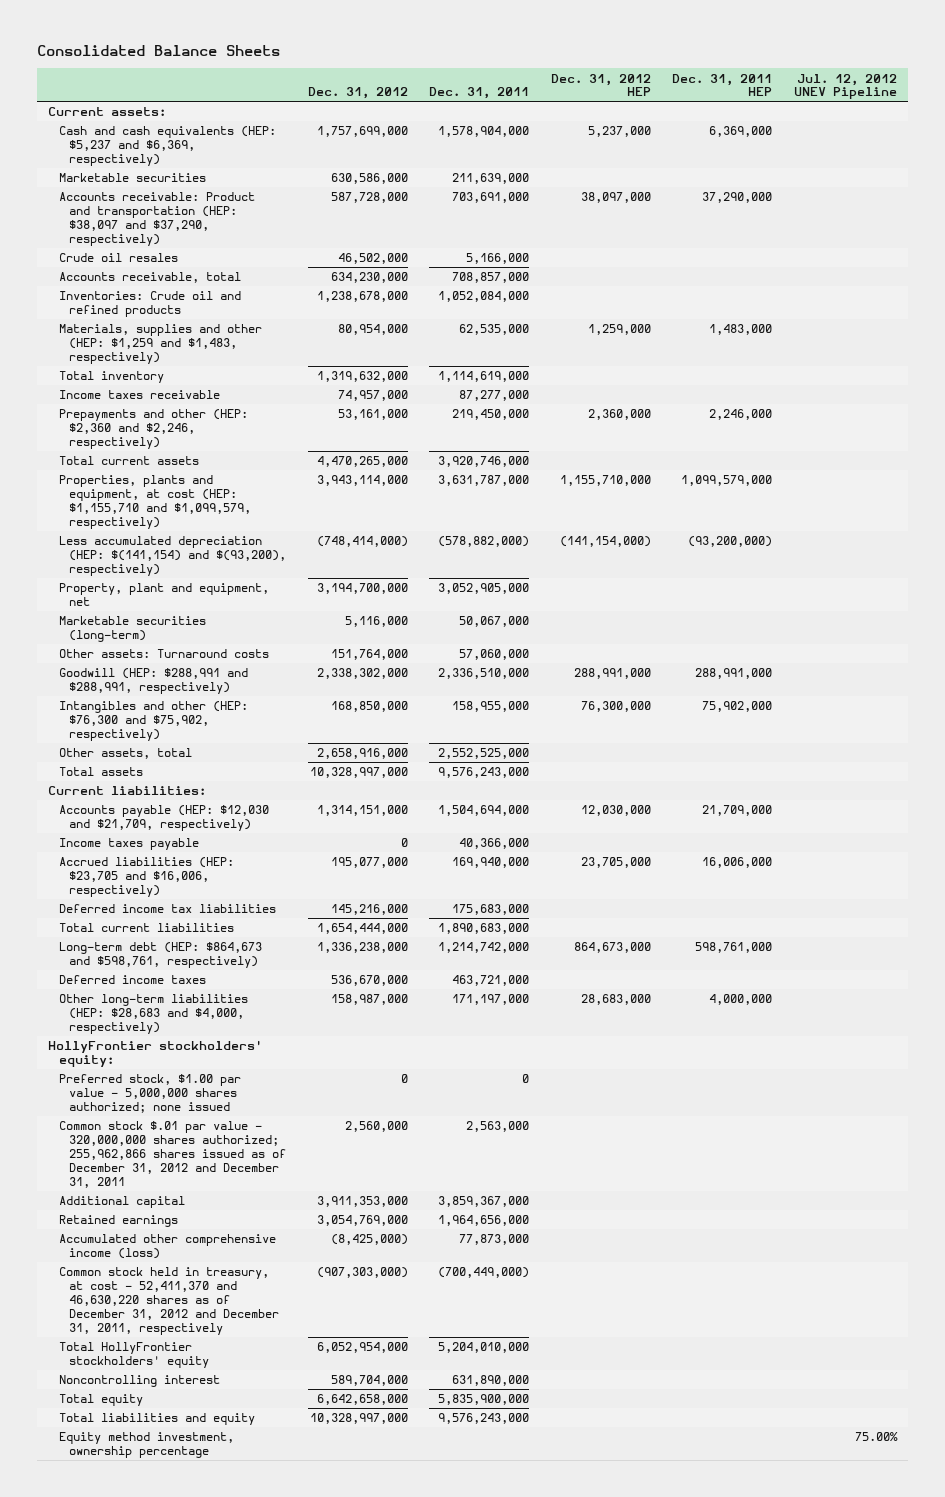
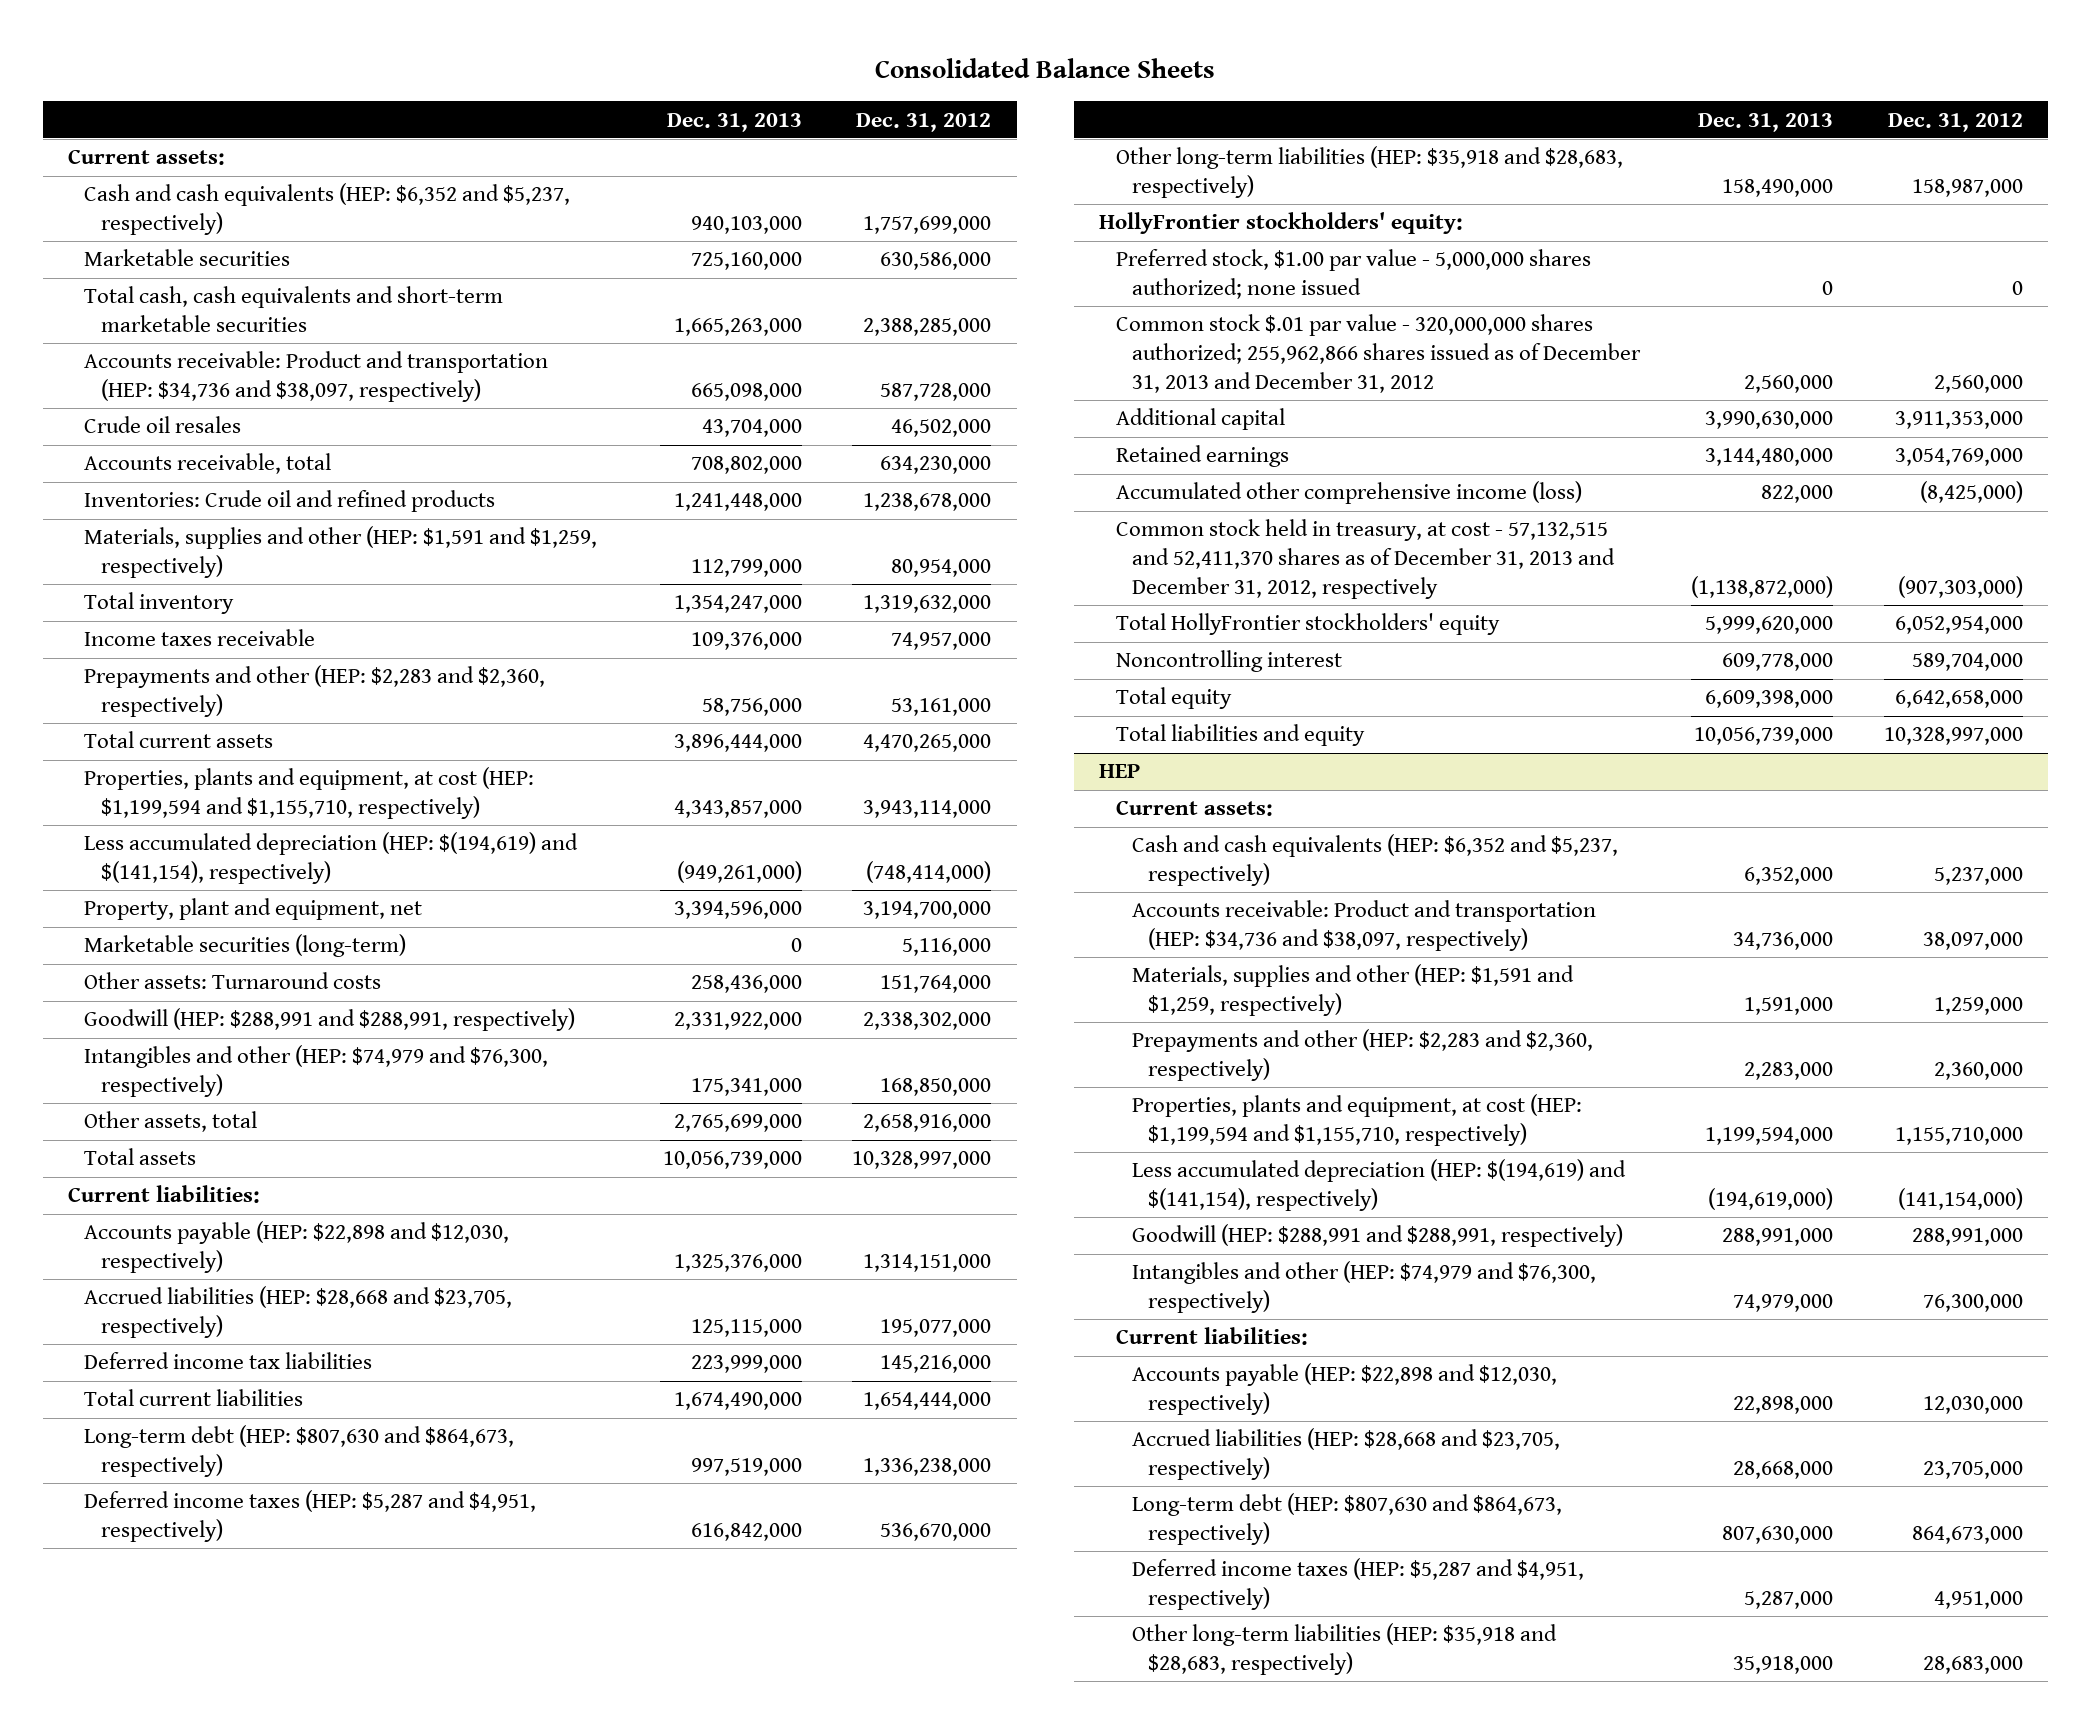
- | Dec. 31, 2012 | Dec. 31, 2011 | Dec. 31, 2012 HEP | Dec. 31, 2011 HEP | Jul. 12, 2012 UNEV Pipeline
+ | Dec. 31, 2013 | Dec. 31, 2012
- Cash and cash equivalents (HEP: $5,237 and $6,369, respectively) | 1,757,699,000 | 1,578,904,000 | 5,237,000 | 6,369,000 |
+ Cash and cash equivalents (HEP: $6,352 and $5,237, respectively) | 940,103,000 | 1,757,699,000
- Accounts receivable: Product and transportation (HEP: $38,097 and $37,290, respectively) | 587,728,000 | 703,691,000 | 38,097,000 | 37,290,000 |
+ Total cash, cash equivalents and short-term marketable securities | 1,665,263,000 | 2,388,285,000
+ Accounts receivable: Product and transportation (HEP: $34,736 and $38,097, respectively) | 665,098,000 | 587,728,000
- Materials, supplies and other (HEP: $1,259 and $1,483, respectively) | 80,954,000 | 62,535,000 | 1,259,000 | 1,483,000 |
+ Materials, supplies and other (HEP: $1,591 and $1,259, respectively) | 112,799,000 | 80,954,000
- Prepayments and other (HEP: $2,360 and $2,246, respectively) | 53,161,000 | 219,450,000 | 2,360,000 | 2,246,000 |
+ Prepayments and other (HEP: $2,283 and $2,360, respectively) | 58,756,000 | 53,161,000
- Properties, plants and equipment, at cost (HEP: $1,155,710 and $1,099,579, respectively) | 3,943,114,000 | 3,631,787,000 | 1,155,710,000 | 1,099,579,000 |
- Less accumulated depreciation (HEP: $(141,154) and $(93,200), respectively) | (748,414,000) | (578,882,000) | (141,154,000) | (93,200,000) |
+ Properties, plants and equipment, at cost (HEP: $1,199,594 and $1,155,710, respectively) | 4,343,857,000 | 3,943,114,000
+ Less accumulated depreciation (HEP: $(194,619) and $(141,154), respectively) | (949,261,000) | (748,414,000)
- Intangibles and other (HEP: $76,300 and $75,902, respectively) | 168,850,000 | 158,955,000 | 76,300,000 | 75,902,000 |
+ Intangibles and other (HEP: $74,979 and $76,300, respectively) | 175,341,000 | 168,850,000
- Accounts payable (HEP: $12,030 and $21,709, respectively) | 1,314,151,000 | 1,504,694,000 | 12,030,000 | 21,709,000 |
- Income taxes payable | 0 | 40,366,000 | | |
- Accrued liabilities (HEP: $23,705 and $16,006, respectively) | 195,077,000 | 169,940,000 | 23,705,000 | 16,006,000 |
+ Accounts payable (HEP: $22,898 and $12,030, respectively) | 1,325,376,000 | 1,314,151,000
+ Accrued liabilities (HEP: $28,668 and $23,705, respectively) | 125,115,000 | 195,077,000
- Long-term debt (HEP: $864,673 and $598,761, respectively) | 1,336,238,000 | 1,214,742,000 | 864,673,000 | 598,761,000 |
- Deferred income taxes | 536,670,000 | 463,721,000 | | |
- Other long-term liabilities (HEP: $28,683 and $4,000, respectively) | 158,987,000 | 171,197,000 | 28,683,000 | 4,000,000 |
+ Long-term debt (HEP: $807,630 and $864,673, respectively) | 997,519,000 | 1,336,238,000
+ Deferred income taxes (HEP: $5,287 and $4,951, respectively) | 616,842,000 | 536,670,000
+ Other long-term liabilities (HEP: $35,918 and $28,683, respectively) | 158,490,000 | 158,987,000
- Common stock $.01 par value - 320,000,000 shares authorized; 255,962,866 shares issued as of December 31, 2012 and December 31, 2011 | 2,560,000 | 2,563,000 | | |
+ Common stock $.01 par value - 320,000,000 shares authorized; 255,962,866 shares issued as of December 31, 2013 and December 31, 2012 | 2,560,000 | 2,560,000
- Common stock held in treasury, at cost - 52,411,370 and 46,630,220 shares as of December 31, 2012 and December 31, 2011, respectively | (907,303,000) | (700,449,000) | | |
+ Common stock held in treasury, at cost - 57,132,515 and 52,411,370 shares as of December 31, 2013 and December 31, 2012, respectively | (1,138,872,000) | (907,303,000)
- Equity method investment, ownership percentage | | | | | 75.00%
+ HEP
+ Current assets:
+ Cash and cash equivalents (HEP: $6,352 and $5,237, respectively) | 6,352,000 | 5,237,000
+ Accounts receivable: Product and transportation (HEP: $34,736 and $38,097, respectively) | 34,736,000 | 38,097,000
+ Materials, supplies and other (HEP: $1,591 and $1,259, respectively) | 1,591,000 | 1,259,000
+ Prepayments and other (HEP: $2,283 and $2,360, respectively) | 2,283,000 | 2,360,000
+ Properties, plants and equipment, at cost (HEP: $1,199,594 and $1,155,710, respectively) | 1,199,594,000 | 1,155,710,000
+ Less accumulated depreciation (HEP: $(194,619) and $(141,154), respectively) | (194,619,000) | (141,154,000)
+ Goodwill (HEP: $288,991 and $288,991, respectively) | 288,991,000 | 288,991,000
+ Intangibles and other (HEP: $74,979 and $76,300, respectively) | 74,979,000 | 76,300,000
+ Current liabilities:
+ Accounts payable (HEP: $22,898 and $12,030, respectively) | 22,898,000 | 12,030,000
+ Accrued liabilities (HEP: $28,668 and $23,705, respectively) | 28,668,000 | 23,705,000
+ Long-term debt (HEP: $807,630 and $864,673, respectively) | 807,630,000 | 864,673,000
+ Deferred income taxes (HEP: $5,287 and $4,951, respectively) | 5,287,000 | 4,951,000
+ Other long-term liabilities (HEP: $35,918 and $28,683, respectively) | 35,918,000 | 28,683,000

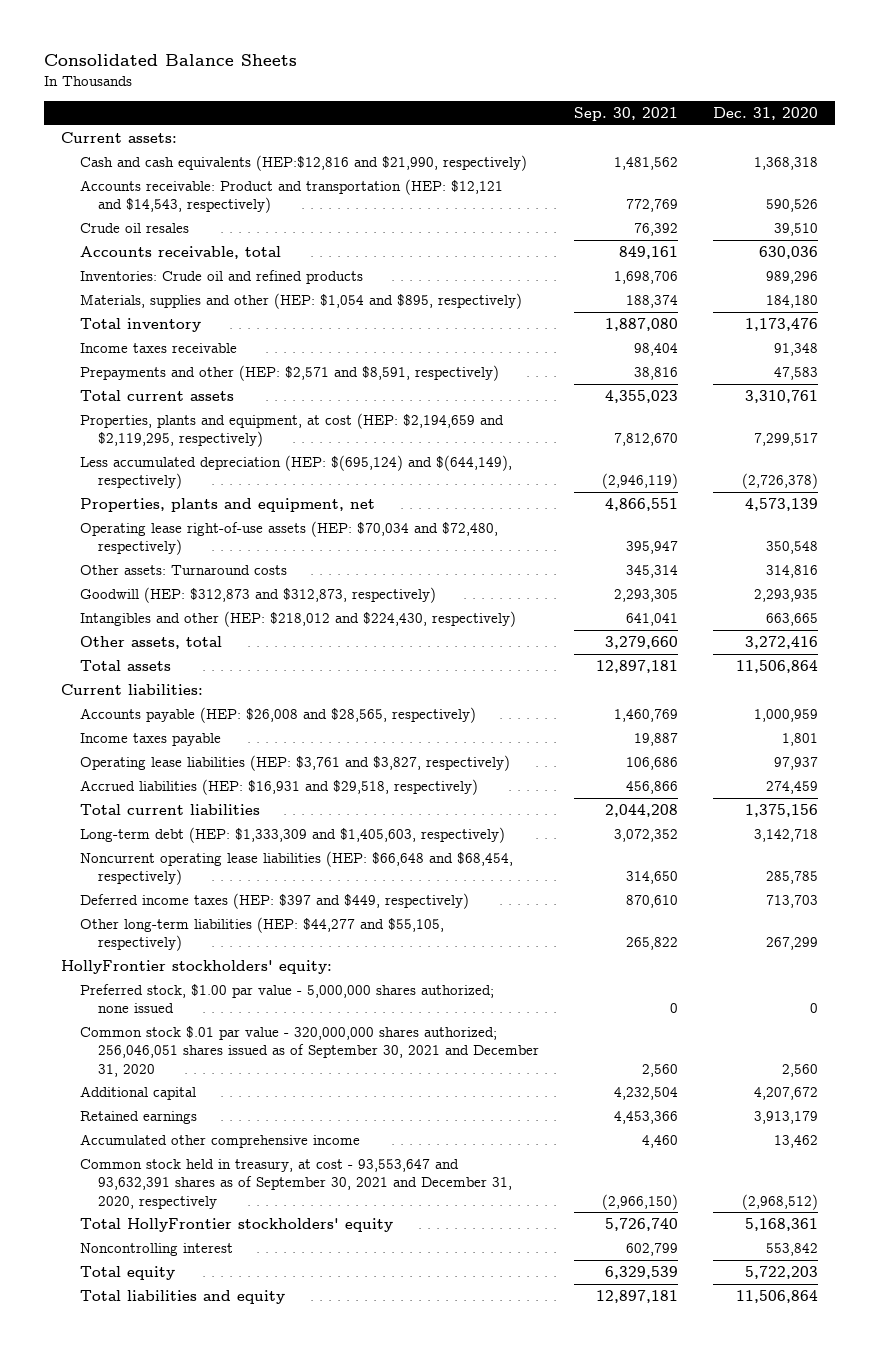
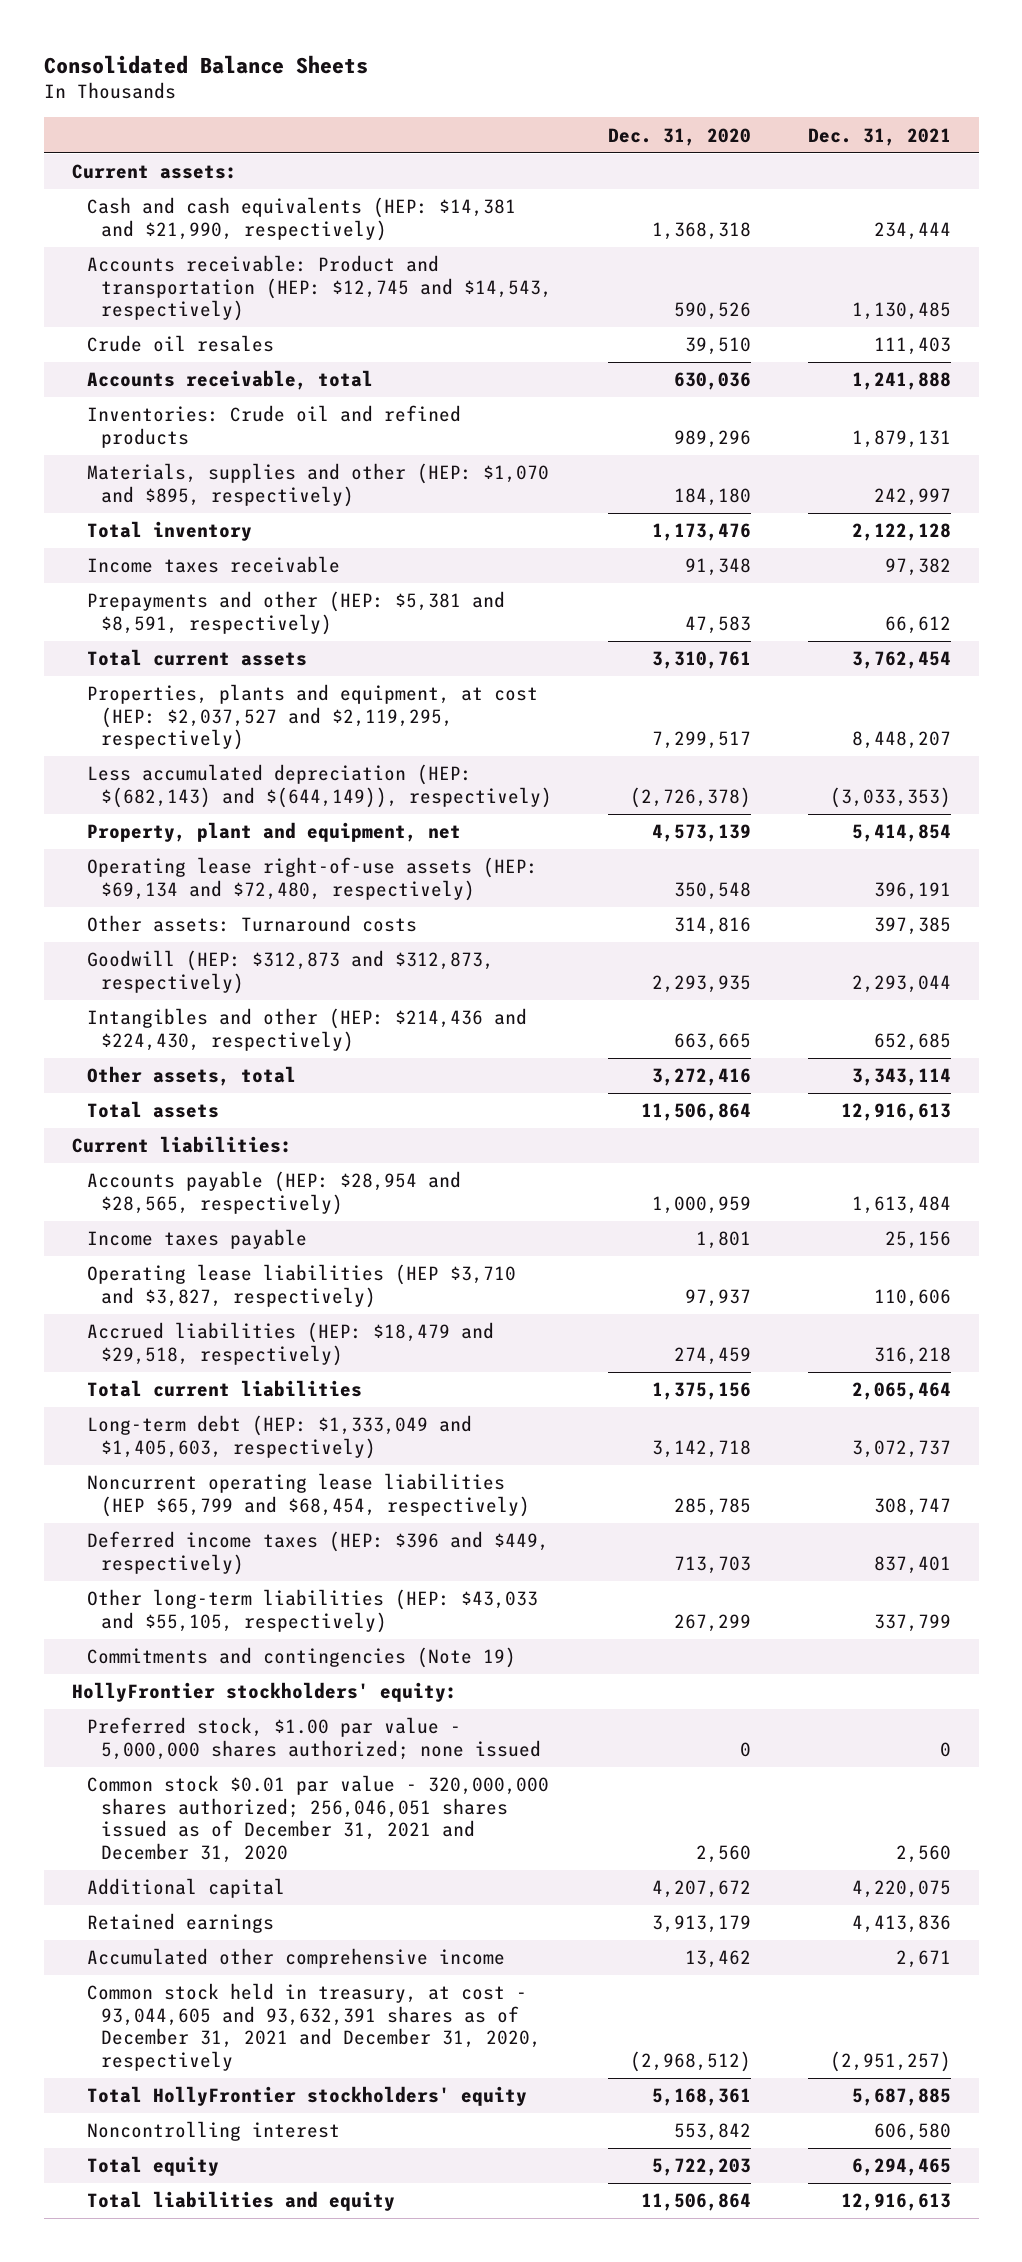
- | Sep. 30, 2021 | Dec. 31, 2020
+ | Dec. 31, 2020 | Dec. 31, 2021
- Cash and cash equivalents (HEP:$12,816 and $21,990, respectively) | 1,481,562 | 1,368,318
- Accounts receivable: Product and transportation (HEP: $12,121 and $14,543, respectively) | 772,769 | 590,526
+ Cash and cash equivalents (HEP: $14,381 and $21,990, respectively) | 1,368,318 | 234,444
+ Accounts receivable: Product and transportation (HEP: $12,745 and $14,543, respectively) | 590,526 | 1,130,485
- Materials, supplies and other (HEP: $1,054 and $895, respectively) | 188,374 | 184,180
+ Materials, supplies and other (HEP: $1,070 and $895, respectively) | 184,180 | 242,997
- Prepayments and other (HEP: $2,571 and $8,591, respectively) | 38,816 | 47,583
+ Prepayments and other (HEP: $5,381 and $8,591, respectively) | 47,583 | 66,612
- Properties, plants and equipment, at cost (HEP: $2,194,659 and $2,119,295, respectively) | 7,812,670 | 7,299,517
- Less accumulated depreciation (HEP: $(695,124) and $(644,149), respectively) | (2,946,119) | (2,726,378)
- Properties, plants and equipment, net | 4,866,551 | 4,573,139
- Operating lease right-of-use assets (HEP: $70,034 and $72,480, respectively) | 395,947 | 350,548
+ Properties, plants and equipment, at cost (HEP: $2,037,527 and $2,119,295, respectively) | 7,299,517 | 8,448,207
+ Less accumulated depreciation (HEP: $(682,143) and $(644,149)), respectively) | (2,726,378) | (3,033,353)
+ Property, plant and equipment, net | 4,573,139 | 5,414,854
+ Operating lease right-of-use assets (HEP: $69,134 and $72,480, respectively) | 350,548 | 396,191
- Intangibles and other (HEP: $218,012 and $224,430, respectively) | 641,041 | 663,665
+ Intangibles and other (HEP: $214,436 and $224,430, respectively) | 663,665 | 652,685
- Accounts payable (HEP: $26,008 and $28,565, respectively) | 1,460,769 | 1,000,959
+ Accounts payable (HEP: $28,954 and $28,565, respectively) | 1,000,959 | 1,613,484
- Operating lease liabilities (HEP: $3,761 and $3,827, respectively) | 106,686 | 97,937
- Accrued liabilities (HEP: $16,931 and $29,518, respectively) | 456,866 | 274,459
+ Operating lease liabilities (HEP $3,710 and $3,827, respectively) | 97,937 | 110,606
+ Accrued liabilities (HEP: $18,479 and $29,518, respectively) | 274,459 | 316,218
- Long-term debt (HEP: $1,333,309 and $1,405,603, respectively) | 3,072,352 | 3,142,718
- Noncurrent operating lease liabilities (HEP: $66,648 and $68,454, respectively) | 314,650 | 285,785
- Deferred income taxes (HEP: $397 and $449, respectively) | 870,610 | 713,703
- Other long-term liabilities (HEP: $44,277 and $55,105, respectively) | 265,822 | 267,299
+ Long-term debt (HEP: $1,333,049 and $1,405,603, respectively) | 3,142,718 | 3,072,737
+ Noncurrent operating lease liabilities (HEP $65,799 and $68,454, respectively) | 285,785 | 308,747
+ Deferred income taxes (HEP: $396 and $449, respectively) | 713,703 | 837,401
+ Other long-term liabilities (HEP: $43,033 and $55,105, respectively) | 267,299 | 337,799
+ Commitments and contingencies (Note 19)
- Common stock $.01 par value - 320,000,000 shares authorized; 256,046,051 shares issued as of September 30, 2021 and December 31, 2020 | 2,560 | 2,560
+ Common stock $0.01 par value - 320,000,000 shares authorized; 256,046,051 shares issued as of December 31, 2021 and December 31, 2020 | 2,560 | 2,560
- Common stock held in treasury, at cost - 93,553,647 and 93,632,391 shares as of September 30, 2021 and December 31, 2020, respectively | (2,966,150) | (2,968,512)
+ Common stock held in treasury, at cost - 93,044,605 and 93,632,391 shares as of December 31, 2021 and December 31, 2020, respectively | (2,968,512) | (2,951,257)

